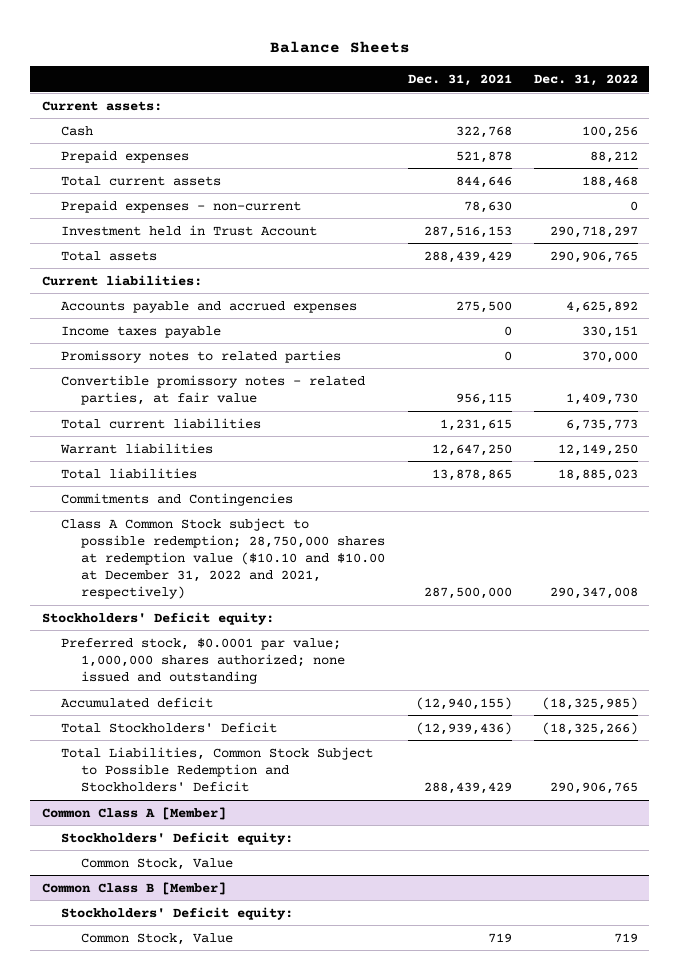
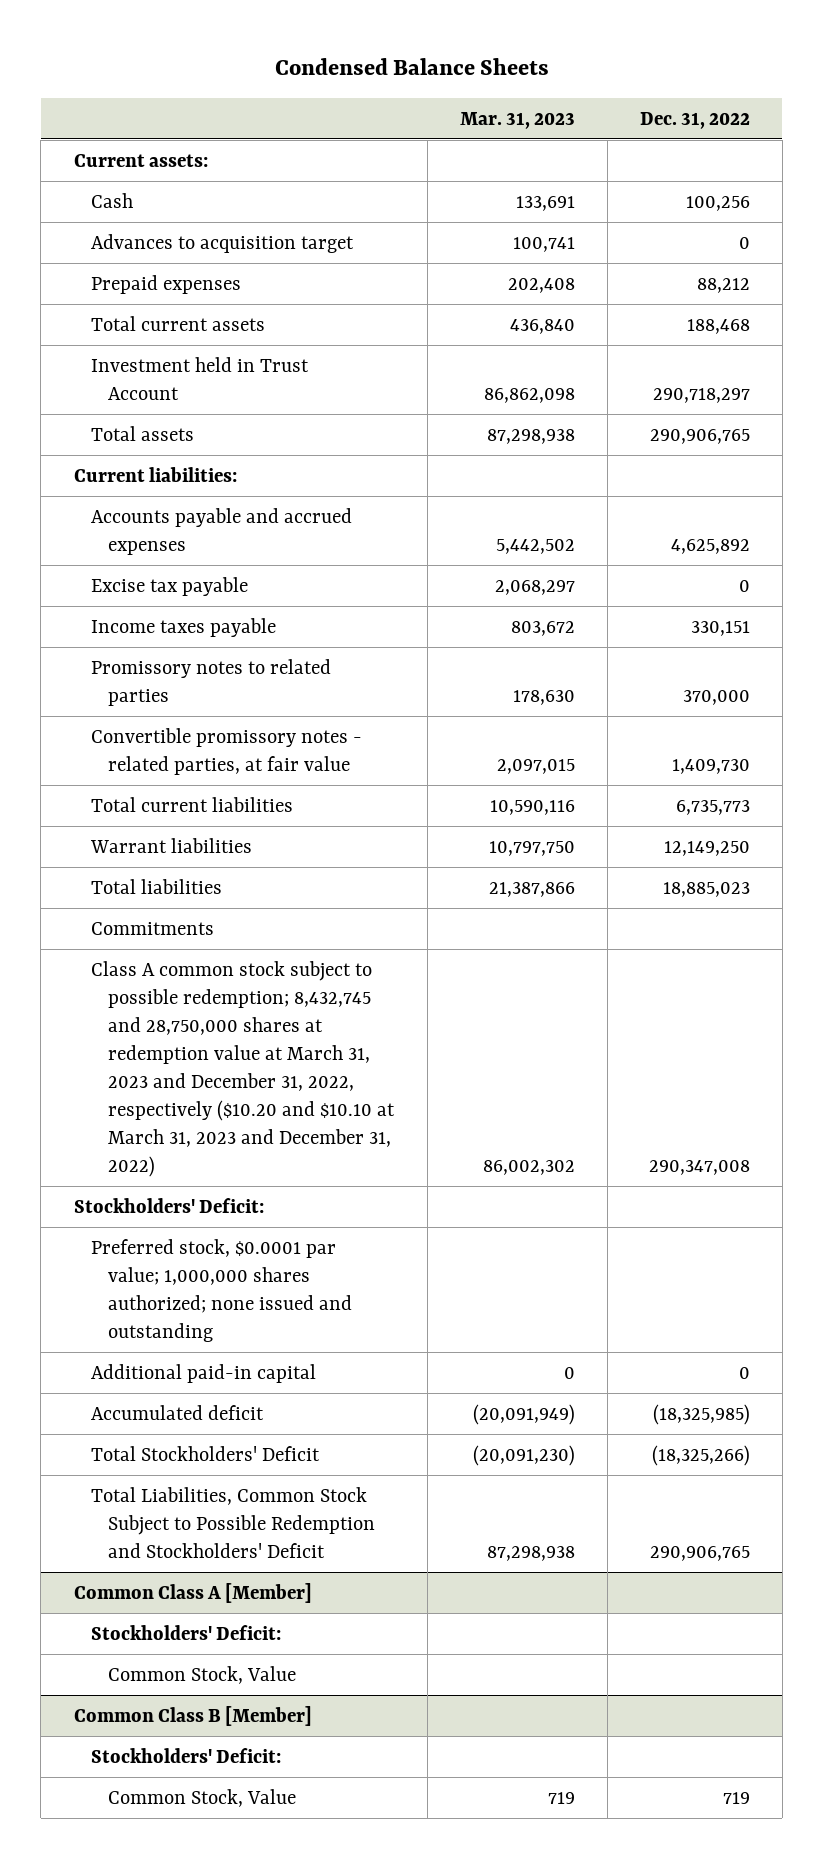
- Balance Sheets
+ Condensed Balance Sheets
- | Dec. 31, 2021 | Dec. 31, 2022
+ | Mar. 31, 2023 | Dec. 31, 2022
+ Advances to acquisition target | 100,741 | 0
- Prepaid expenses - non-current | 78,630 | 0
+ Excise tax payable | 2,068,297 | 0
- Commitments and Contingencies
- Class A Common Stock subject to possible redemption; 28,750,000 shares at redemption value ($10.10 and $10.00 at December 31, 2022 and 2021, respectively) | 287,500,000 | 290,347,008
- Stockholders' Deficit equity:
+ Commitments
+ Class A common stock subject to possible redemption; 8,432,745 and 28,750,000 shares at redemption value at March 31, 2023 and December 31, 2022, respectively ($10.20 and $10.10 at March 31, 2023 and December 31, 2022) | 86,002,302 | 290,347,008
+ Stockholders' Deficit:
+ Additional paid-in capital | 0 | 0
@ Common Class A [Member]
- Stockholders' Deficit equity:
+ Stockholders' Deficit:
@ Common Class B [Member]
- Stockholders' Deficit equity:
+ Stockholders' Deficit:

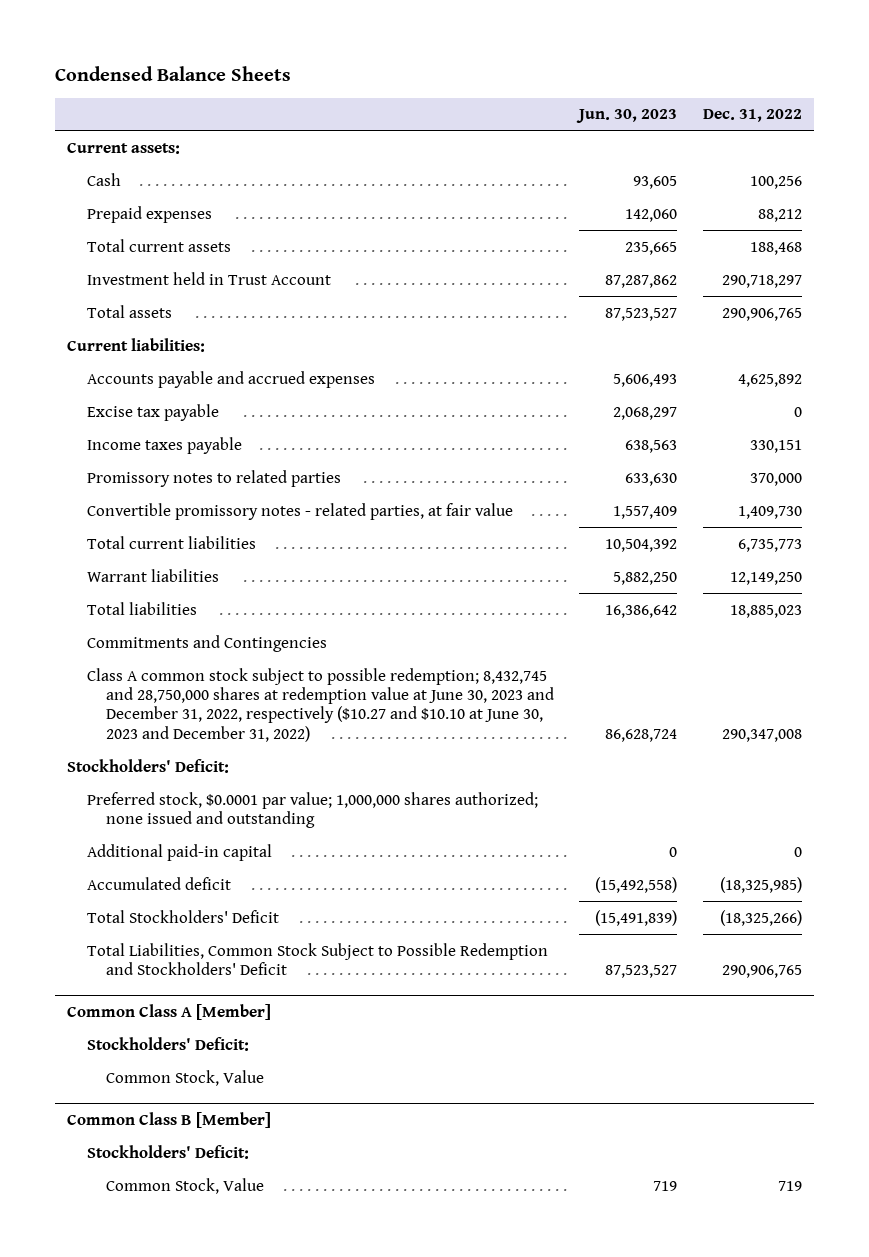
- | Mar. 31, 2023 | Dec. 31, 2022
+ | Jun. 30, 2023 | Dec. 31, 2022
- Advances to acquisition target | 100,741 | 0
- Commitments
- Class A common stock subject to possible redemption; 8,432,745 and 28,750,000 shares at redemption value at March 31, 2023 and December 31, 2022, respectively ($10.20 and $10.10 at March 31, 2023 and December 31, 2022) | 86,002,302 | 290,347,008
+ Commitments and Contingencies
+ Class A common stock subject to possible redemption; 8,432,745 and 28,750,000 shares at redemption value at June 30, 2023 and December 31, 2022, respectively ($10.27 and $10.10 at June 30, 2023 and December 31, 2022) | 86,628,724 | 290,347,008

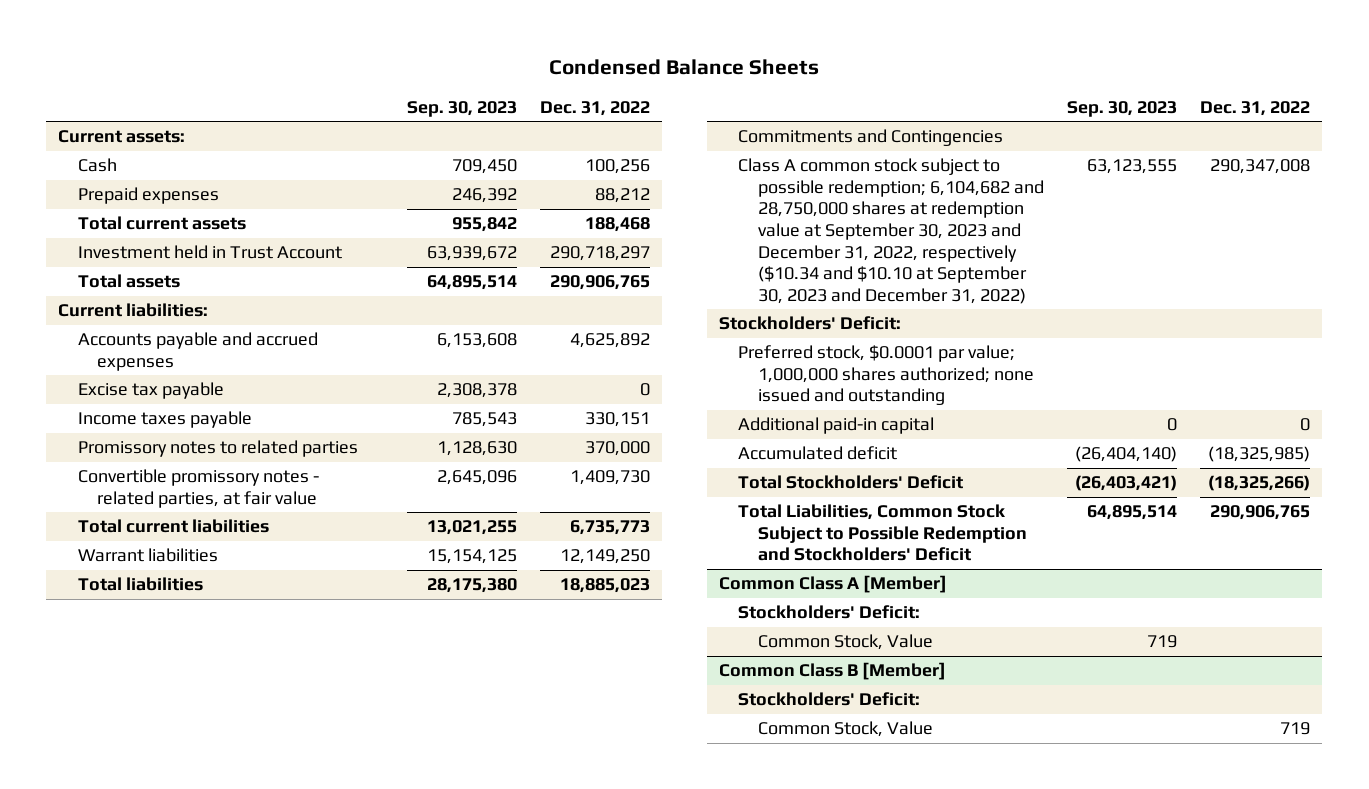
- | Jun. 30, 2023 | Dec. 31, 2022
+ | Sep. 30, 2023 | Dec. 31, 2022
- Class A common stock subject to possible redemption; 8,432,745 and 28,750,000 shares at redemption value at June 30, 2023 and December 31, 2022, respectively ($10.27 and $10.10 at June 30, 2023 and December 31, 2022) | 86,628,724 | 290,347,008
+ Class A common stock subject to possible redemption; 6,104,682 and 28,750,000 shares at redemption value at September 30, 2023 and December 31, 2022, respectively ($10.34 and $10.10 at September 30, 2023 and December 31, 2022) | 63,123,555 | 290,347,008

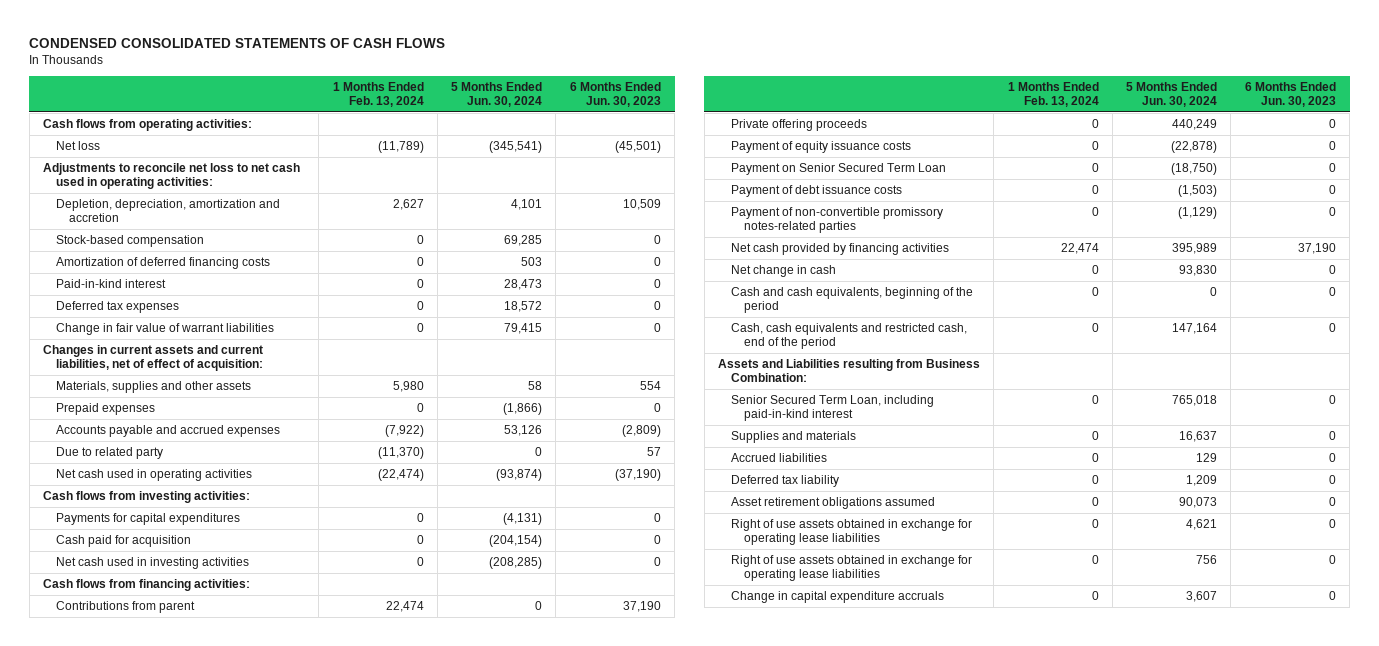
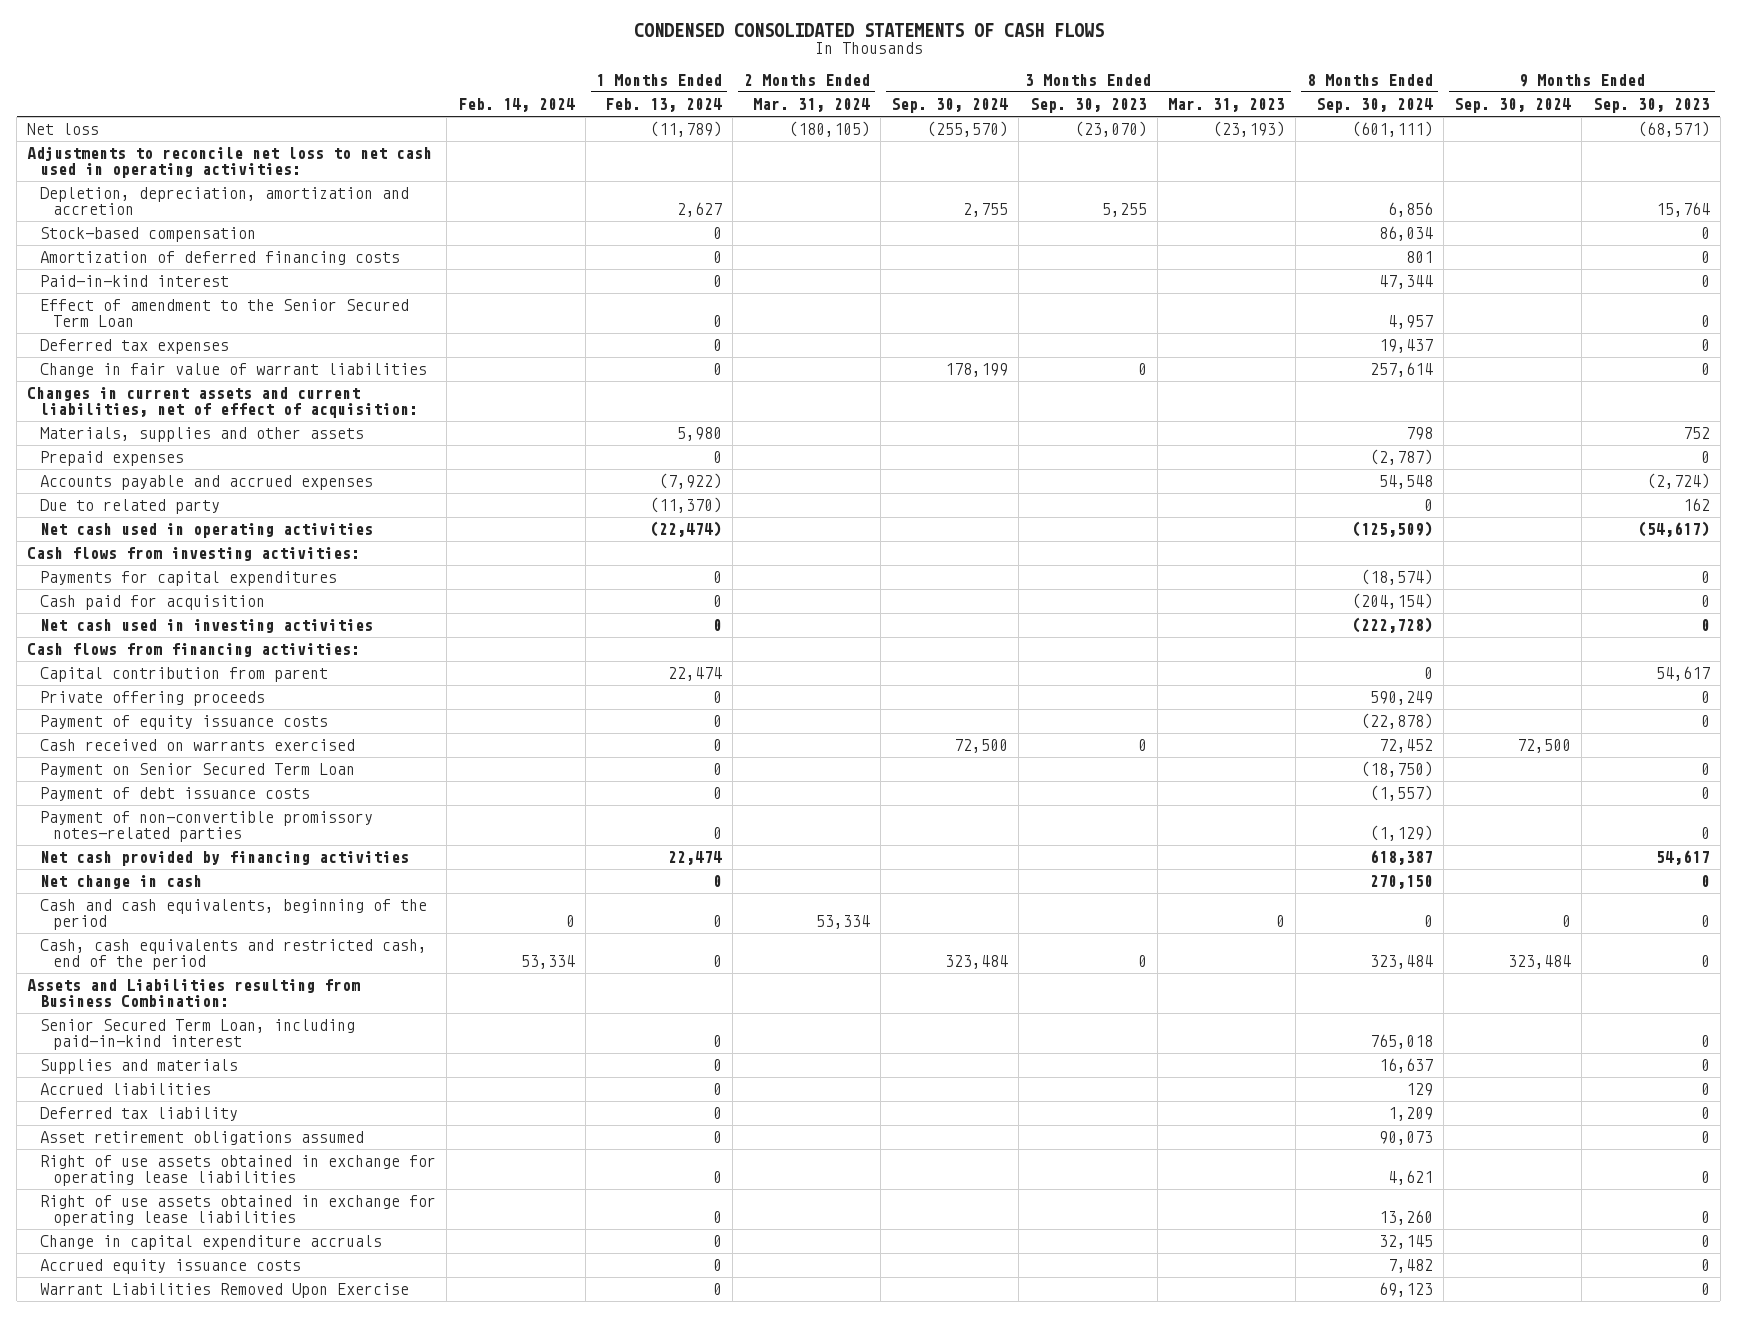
- | 1 Months Ended Feb. 13, 2024 | 5 Months Ended Jun. 30, 2024 | 6 Months Ended Jun. 30, 2023
+ | Feb. 14, 2024 | 1 Months Ended Feb. 13, 2024 | 2 Months Ended Mar. 31, 2024 | 3 Months Ended Sep. 30, 2024 | 3 Months Ended Sep. 30, 2023 | 3 Months Ended Mar. 31, 2023 | 8 Months Ended Sep. 30, 2024 | 9 Months Ended Sep. 30, 2024 | 9 Months Ended Sep. 30, 2023
- Cash flows from operating activities:
+ Effect of amendment to the Senior Secured Term Loan | | 0 | | | | | 4,957 | | 0
- Contributions from parent | 22,474 | 0 | 37,190
+ Capital contribution from parent | | 22,474 | | | | | 0 | | 54,617
+ Cash received on warrants exercised | | 0 | | 72,500 | 0 | | 72,452 | 72,500 |
+ Accrued equity issuance costs | | 0 | | | | | 7,482 | | 0
+ Warrant Liabilities Removed Upon Exercise | | 0 | | | | | 69,123 | | 0

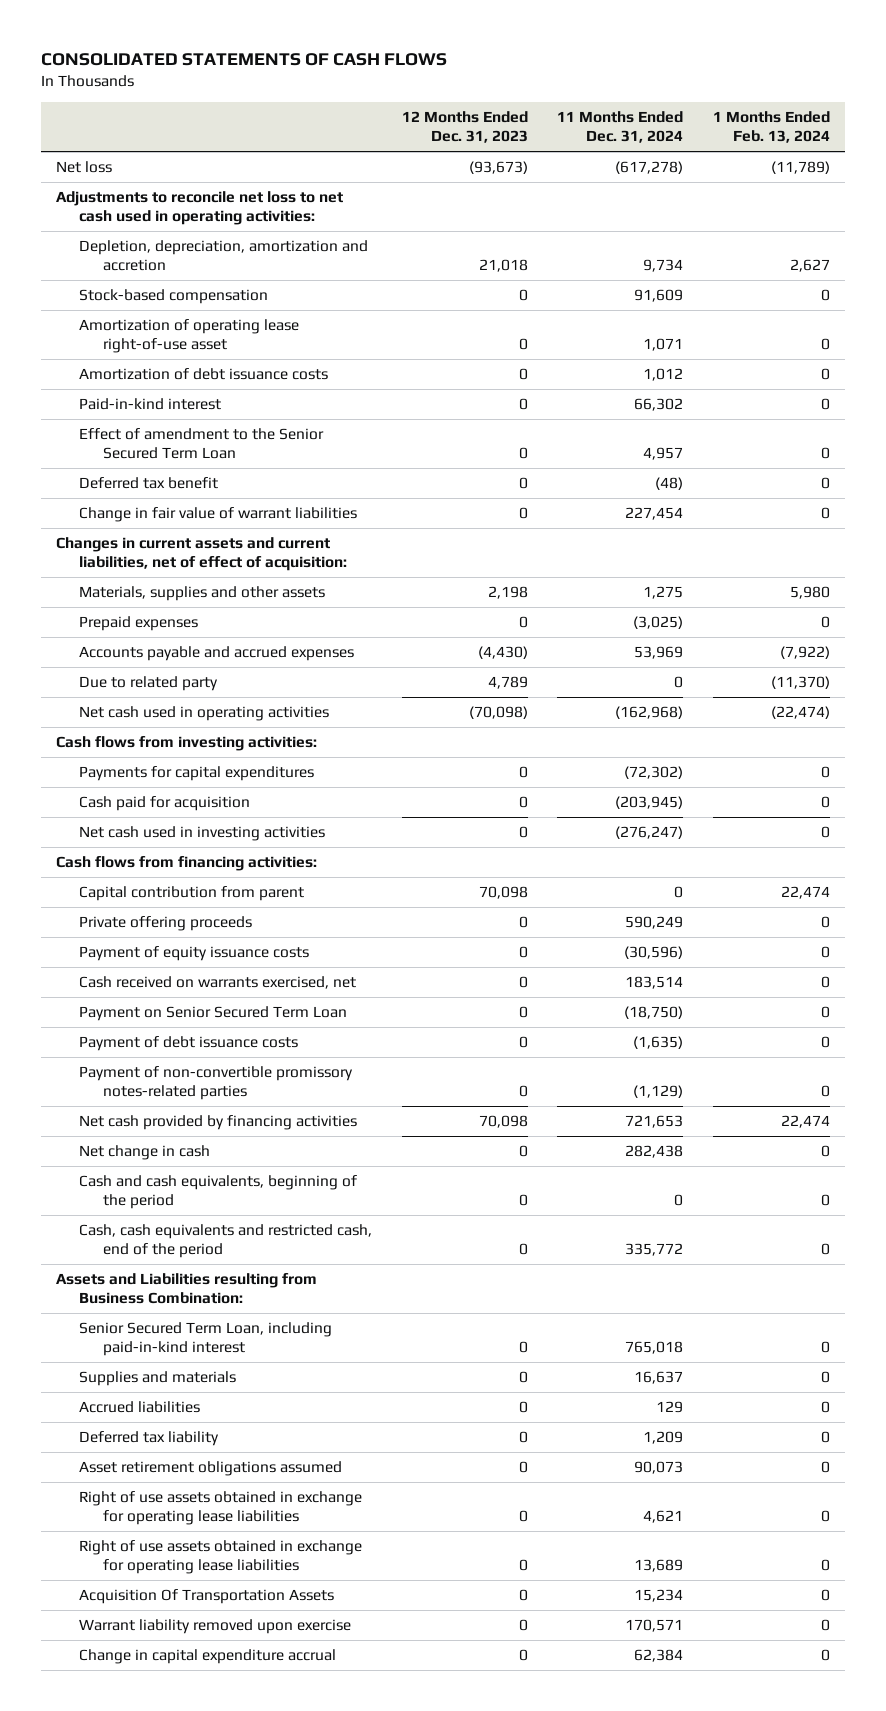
- CONDENSED CONSOLIDATED STATEMENTS OF CASH FLOWS
+ CONSOLIDATED STATEMENTS OF CASH FLOWS
- | Feb. 14, 2024 | 1 Months Ended Feb. 13, 2024 | 2 Months Ended Mar. 31, 2024 | 3 Months Ended Sep. 30, 2024 | 3 Months Ended Sep. 30, 2023 | 3 Months Ended Mar. 31, 2023 | 8 Months Ended Sep. 30, 2024 | 9 Months Ended Sep. 30, 2024 | 9 Months Ended Sep. 30, 2023
+ | 12 Months Ended Dec. 31, 2023 | 11 Months Ended Dec. 31, 2024 | 1 Months Ended Feb. 13, 2024
- Amortization of deferred financing costs | | 0 | | | | | 801 | | 0
+ Amortization of operating lease right-of-use asset | 0 | 1,071 | 0
+ Amortization of debt issuance costs | 0 | 1,012 | 0
- Deferred tax expenses | | 0 | | | | | 19,437 | | 0
+ Deferred tax benefit | 0 | (48) | 0
- Cash received on warrants exercised | | 0 | | 72,500 | 0 | | 72,452 | 72,500 |
+ Cash received on warrants exercised, net | 0 | 183,514 | 0
- Change in capital expenditure accruals | | 0 | | | | | 32,145 | | 0
- Accrued equity issuance costs | | 0 | | | | | 7,482 | | 0
- Warrant Liabilities Removed Upon Exercise | | 0 | | | | | 69,123 | | 0
+ Acquisition Of Transportation Assets | 0 | 15,234 | 0
+ Warrant liability removed upon exercise | 0 | 170,571 | 0
+ Change in capital expenditure accrual | 0 | 62,384 | 0

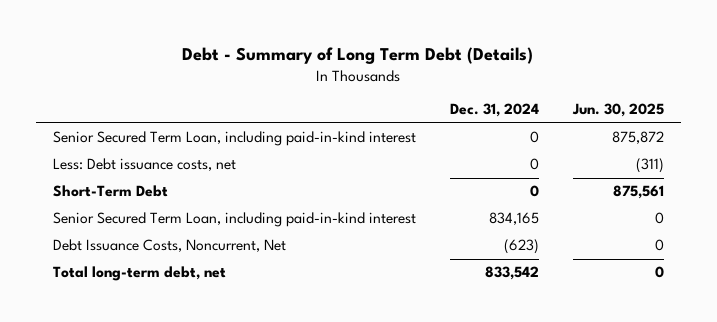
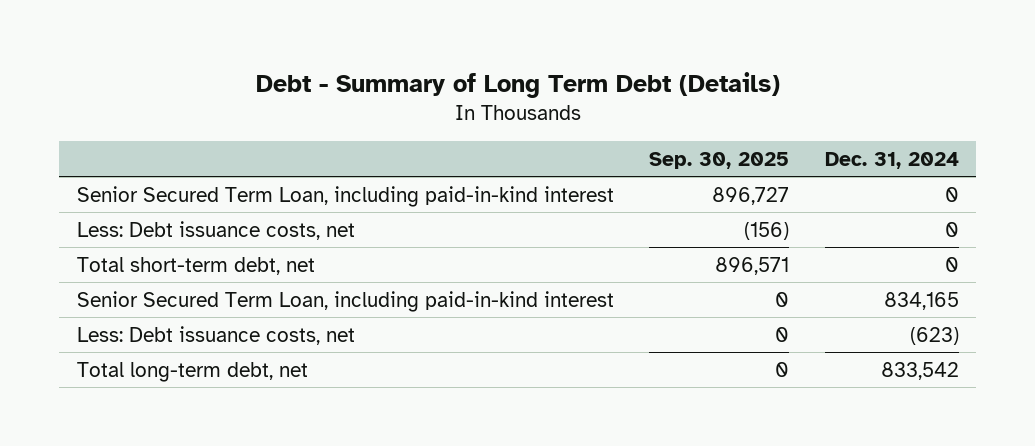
- | Dec. 31, 2024 | Jun. 30, 2025
+ | Sep. 30, 2025 | Dec. 31, 2024
- Short-Term Debt | 0 | 875,561
+ Total short-term debt, net | 896,571 | 0
- Debt Issuance Costs, Noncurrent, Net | (623) | 0
+ Less: Debt issuance costs, net | 0 | (623)

